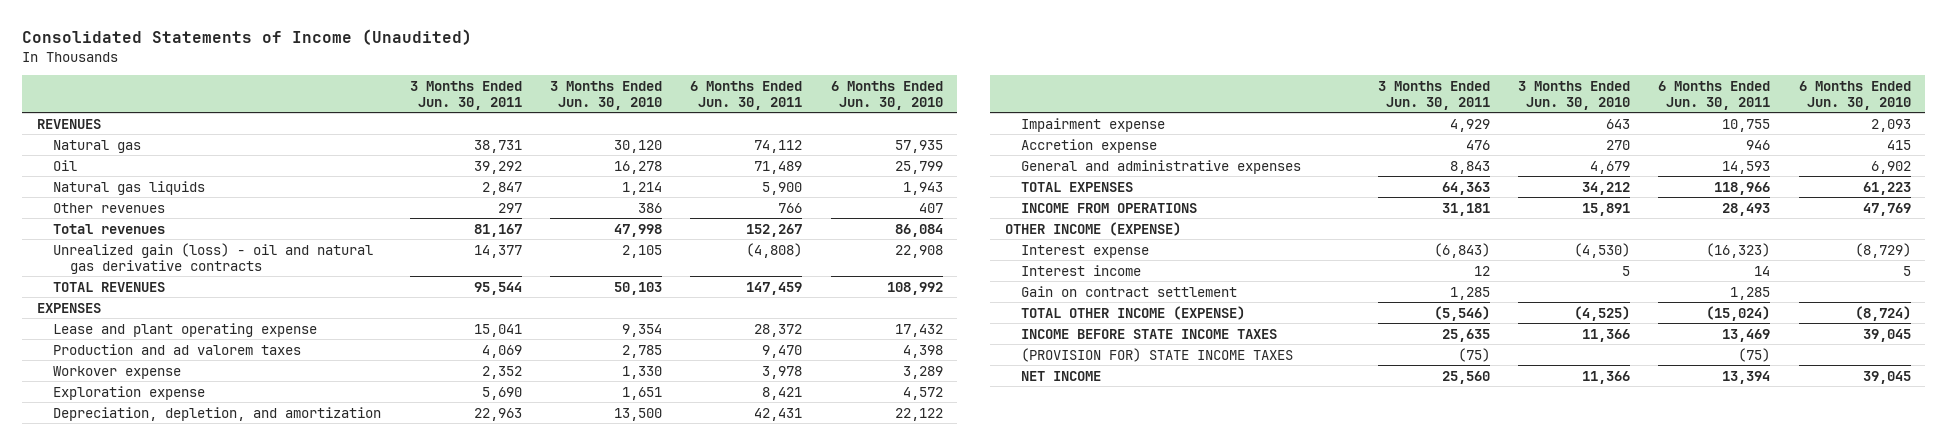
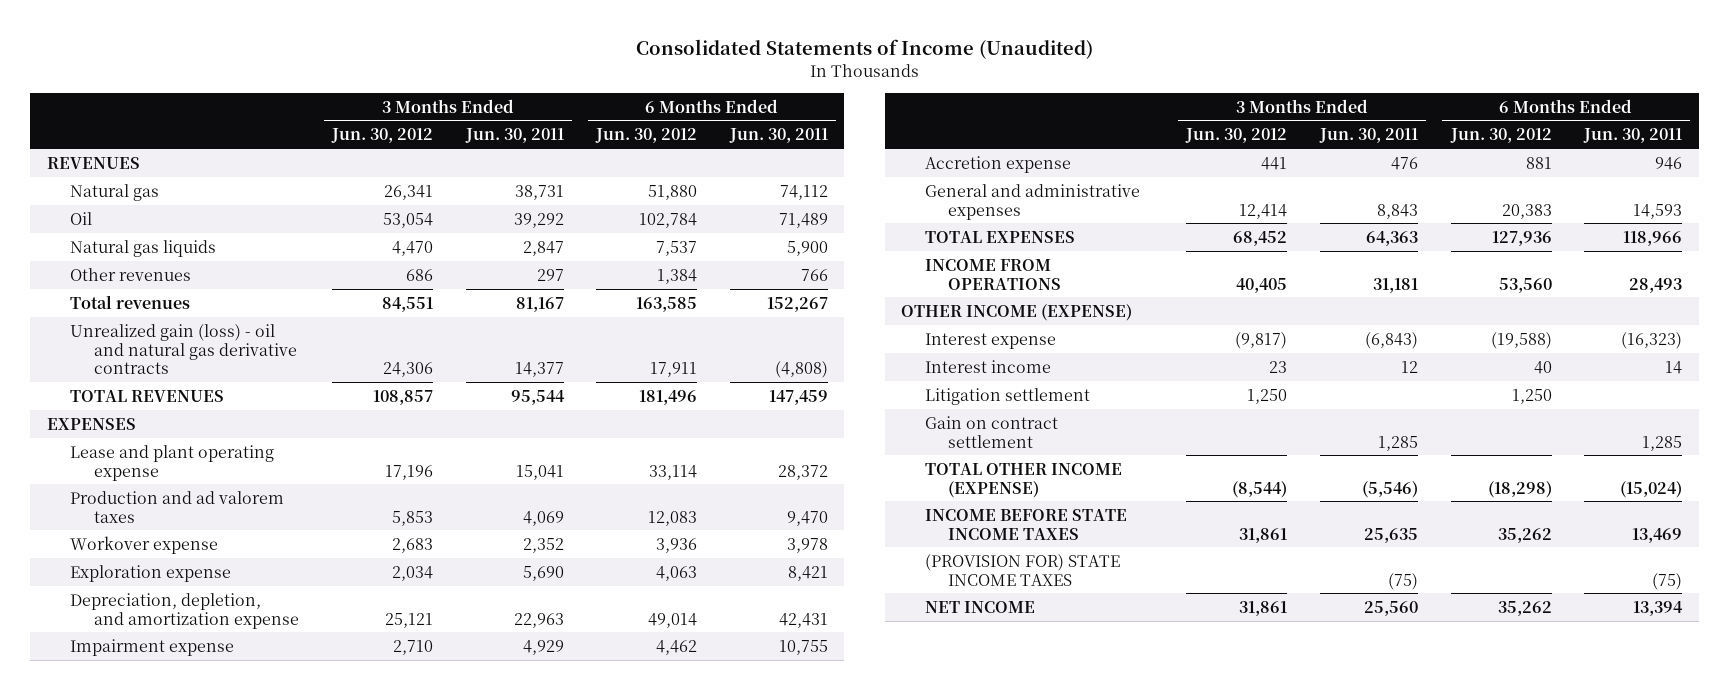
- | 3 Months Ended Jun. 30, 2011 | 3 Months Ended Jun. 30, 2010 | 6 Months Ended Jun. 30, 2011 | 6 Months Ended Jun. 30, 2010
+ | 3 Months Ended Jun. 30, 2012 | 3 Months Ended Jun. 30, 2011 | 6 Months Ended Jun. 30, 2012 | 6 Months Ended Jun. 30, 2011
- Depreciation, depletion, and amortization | 22,963 | 13,500 | 42,431 | 22,122
+ Depreciation, depletion, and amortization expense | 25,121 | 22,963 | 49,014 | 42,431
+ Litigation settlement | 1,250 | | 1,250 |

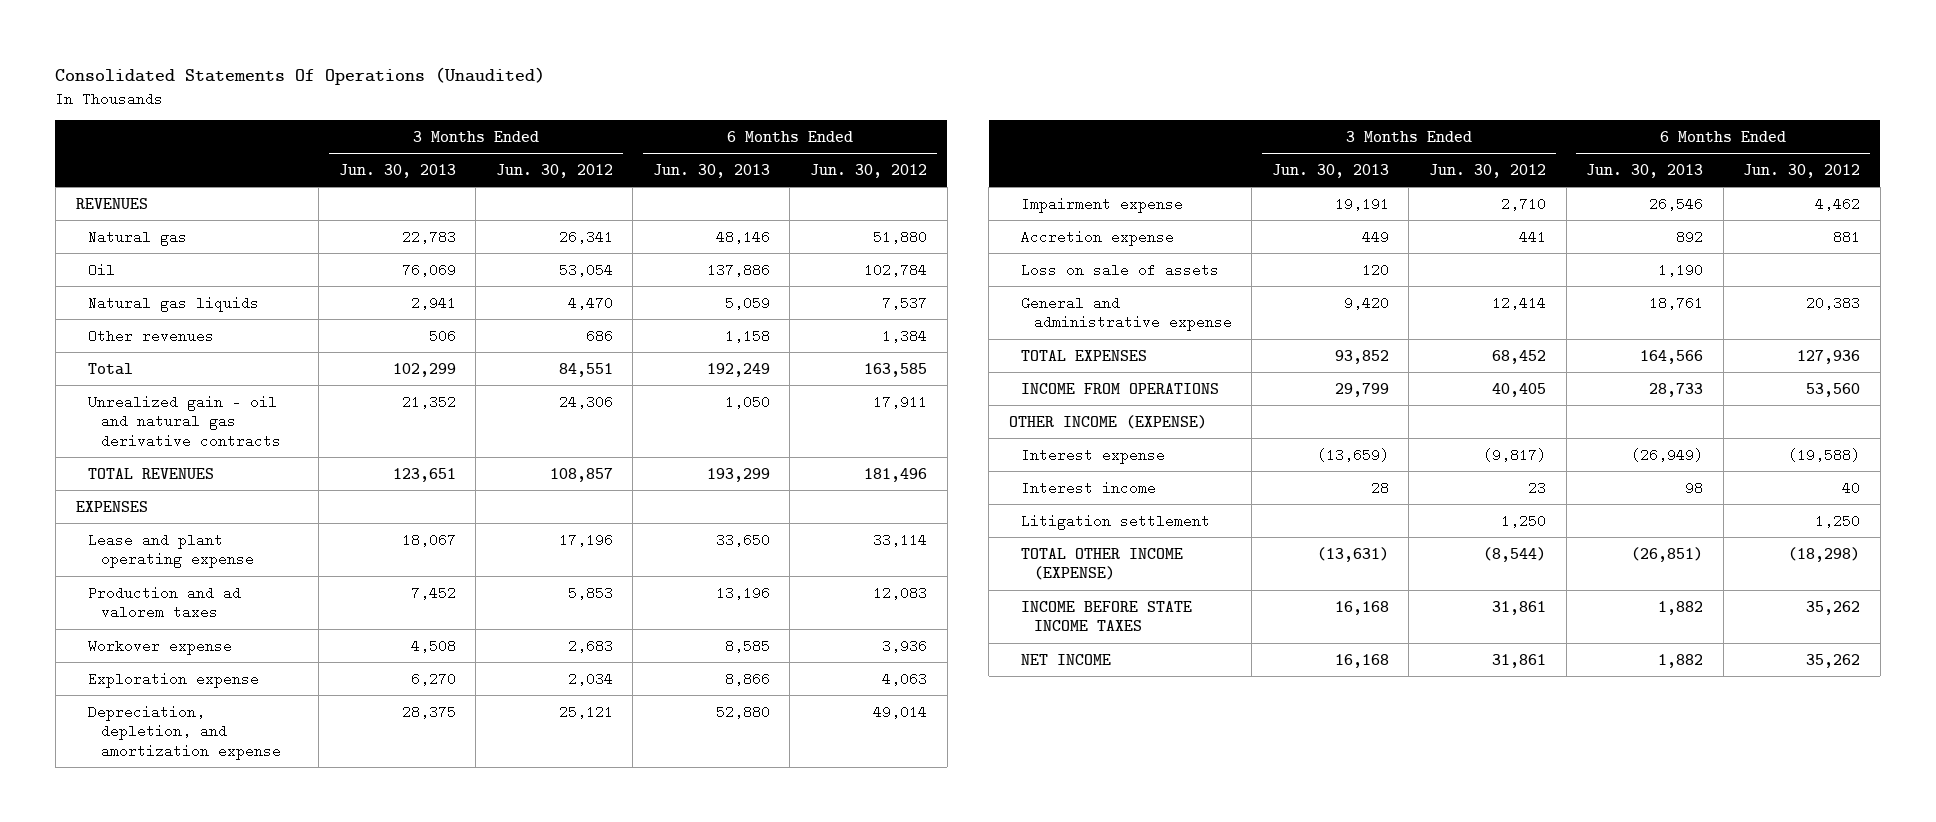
- Consolidated Statements of Income (Unaudited)
+ Consolidated Statements Of Operations (Unaudited)
- | 3 Months Ended Jun. 30, 2012 | 3 Months Ended Jun. 30, 2011 | 6 Months Ended Jun. 30, 2012 | 6 Months Ended Jun. 30, 2011
+ | 3 Months Ended Jun. 30, 2013 | 3 Months Ended Jun. 30, 2012 | 6 Months Ended Jun. 30, 2013 | 6 Months Ended Jun. 30, 2012
- Total revenues | 84,551 | 81,167 | 163,585 | 152,267
- Unrealized gain (loss) - oil and natural gas derivative contracts | 24,306 | 14,377 | 17,911 | (4,808)
+ Total | 102,299 | 84,551 | 192,249 | 163,585
+ Unrealized gain - oil and natural gas derivative contracts | 21,352 | 24,306 | 1,050 | 17,911
- General and administrative expenses | 12,414 | 8,843 | 20,383 | 14,593
+ Loss on sale of assets | 120 | | 1,190 |
+ General and administrative expense | 9,420 | 12,414 | 18,761 | 20,383
- Gain on contract settlement | | 1,285 | | 1,285
- (PROVISION FOR) STATE INCOME TAXES | | (75) | | (75)

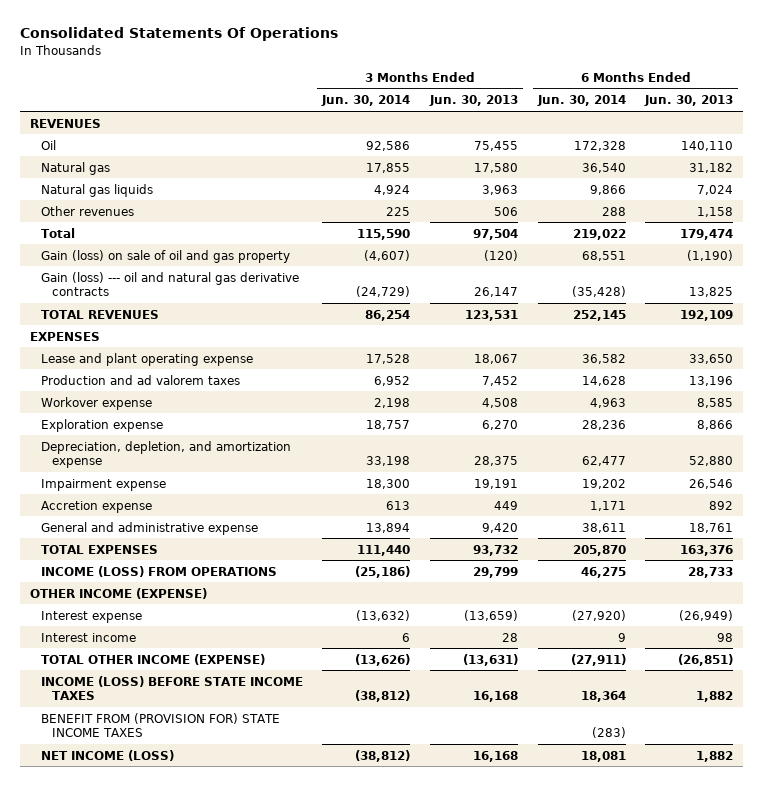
- Consolidated Statements Of Operations (Unaudited)
+ Consolidated Statements Of Operations
- | 3 Months Ended Jun. 30, 2013 | 3 Months Ended Jun. 30, 2012 | 6 Months Ended Jun. 30, 2013 | 6 Months Ended Jun. 30, 2012
+ | 3 Months Ended Jun. 30, 2014 | 3 Months Ended Jun. 30, 2013 | 6 Months Ended Jun. 30, 2014 | 6 Months Ended Jun. 30, 2013
- Natural gas | 22,783 | 26,341 | 48,146 | 51,880
- Oil | 76,069 | 53,054 | 137,886 | 102,784
- Natural gas liquids | 2,941 | 4,470 | 5,059 | 7,537
+ Oil | 92,586 | 75,455 | 172,328 | 140,110
+ Natural gas | 17,855 | 17,580 | 36,540 | 31,182
+ Natural gas liquids | 4,924 | 3,963 | 9,866 | 7,024
- Total | 102,299 | 84,551 | 192,249 | 163,585
- Unrealized gain - oil and natural gas derivative contracts | 21,352 | 24,306 | 1,050 | 17,911
- TOTAL REVENUES | 123,651 | 108,857 | 193,299 | 181,496
+ Total | 115,590 | 97,504 | 219,022 | 179,474
+ Gain (loss) on sale of oil and gas property | (4,607) | (120) | 68,551 | (1,190)
+ Gain (loss) --- oil and natural gas derivative contracts | (24,729) | 26,147 | (35,428) | 13,825
+ TOTAL REVENUES | 86,254 | 123,531 | 252,145 | 192,109
- Loss on sale of assets | 120 | | 1,190 |
- TOTAL EXPENSES | 93,852 | 68,452 | 164,566 | 127,936
- INCOME FROM OPERATIONS | 29,799 | 40,405 | 28,733 | 53,560
+ TOTAL EXPENSES | 111,440 | 93,732 | 205,870 | 163,376
+ INCOME (LOSS) FROM OPERATIONS | (25,186) | 29,799 | 46,275 | 28,733
- Litigation settlement | | 1,250 | | 1,250
- INCOME BEFORE STATE INCOME TAXES | 16,168 | 31,861 | 1,882 | 35,262
- NET INCOME | 16,168 | 31,861 | 1,882 | 35,262
+ INCOME (LOSS) BEFORE STATE INCOME TAXES | (38,812) | 16,168 | 18,364 | 1,882
+ BENEFIT FROM (PROVISION FOR) STATE INCOME TAXES | | | (283) |
+ NET INCOME (LOSS) | (38,812) | 16,168 | 18,081 | 1,882

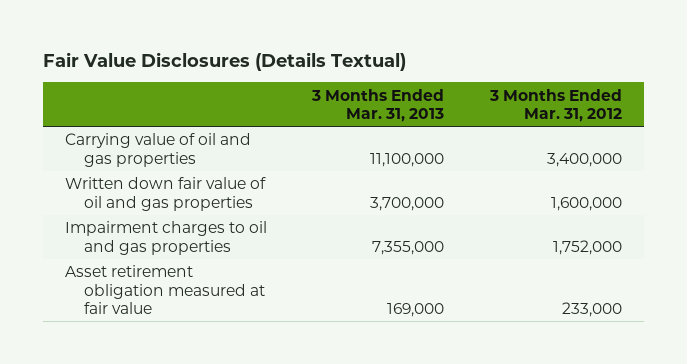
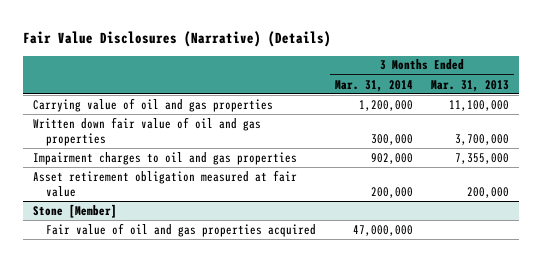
- Fair Value Disclosures (Details Textual)
+ Fair Value Disclosures (Narrative) (Details)
- | 3 Months Ended Mar. 31, 2013 | 3 Months Ended Mar. 31, 2012
+ | 3 Months Ended Mar. 31, 2014 | 3 Months Ended Mar. 31, 2013
- Asset retirement obligation measured at fair value | 169,000 | 233,000
+ Asset retirement obligation measured at fair value | 200,000 | 200,000
+ Stone [Member]
+ Fair value of oil and gas properties acquired | 47,000,000 |

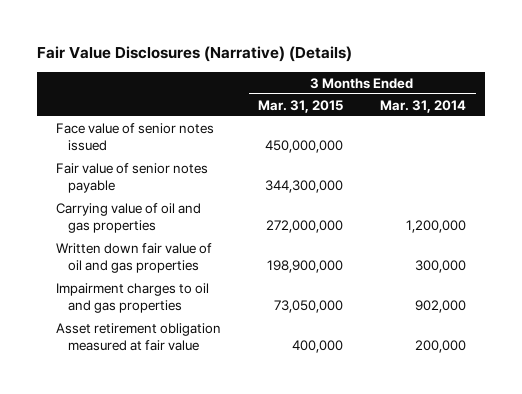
- | 3 Months Ended Mar. 31, 2014 | 3 Months Ended Mar. 31, 2013
+ | 3 Months Ended Mar. 31, 2015 | 3 Months Ended Mar. 31, 2014
+ Face value of senior notes issued | 450,000,000 |
+ Fair value of senior notes payable | 344,300,000 |
- Stone [Member]
- Fair value of oil and gas properties acquired | 47,000,000 |

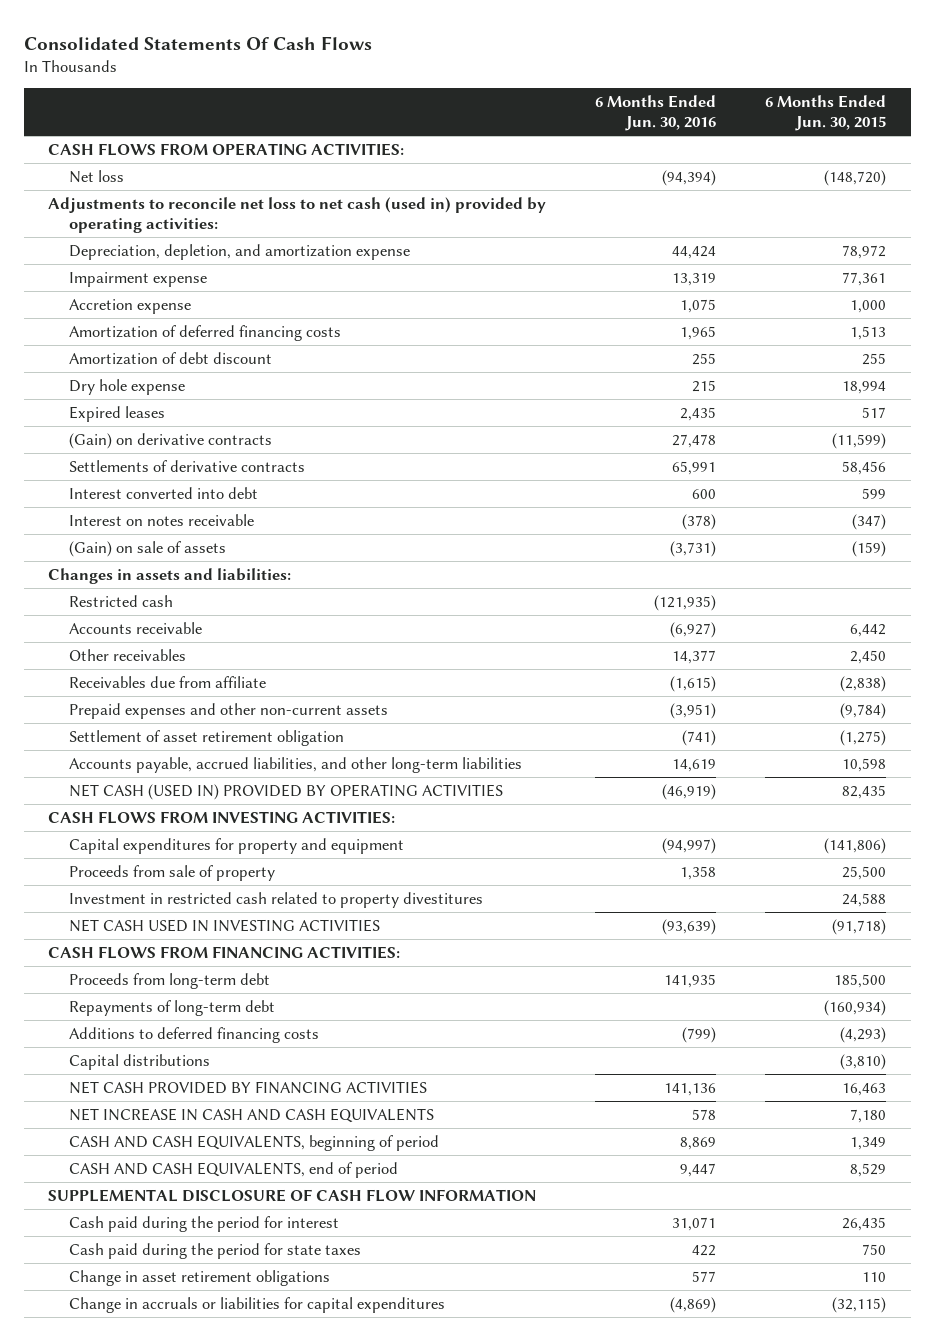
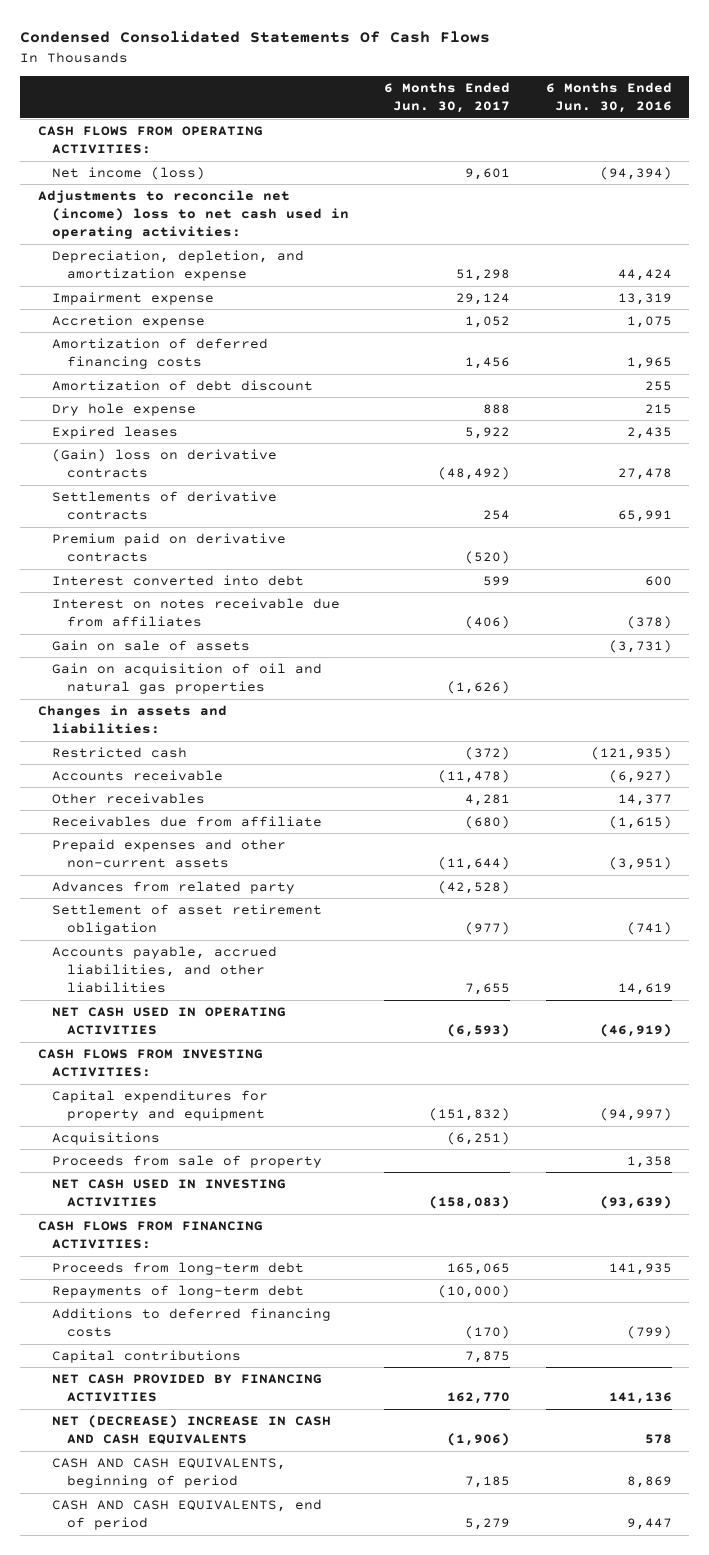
- Consolidated Statements Of Cash Flows
+ Condensed Consolidated Statements Of Cash Flows
- | 6 Months Ended Jun. 30, 2016 | 6 Months Ended Jun. 30, 2015
+ | 6 Months Ended Jun. 30, 2017 | 6 Months Ended Jun. 30, 2016
- Net loss | (94,394) | (148,720)
- Adjustments to reconcile net loss to net cash (used in) provided by operating activities:
+ Net income (loss) | 9,601 | (94,394)
+ Adjustments to reconcile net (income) loss to net cash used in operating activities:
- (Gain) on derivative contracts | 27,478 | (11,599)
+ (Gain) loss on derivative contracts | (48,492) | 27,478
+ Premium paid on derivative contracts | (520) |
- Interest on notes receivable | (378) | (347)
- (Gain) on sale of assets | (3,731) | (159)
+ Interest on notes receivable due from affiliates | (406) | (378)
+ Gain on sale of assets | | (3,731)
+ Gain on acquisition of oil and natural gas properties | (1,626) |
+ Advances from related party | (42,528) |
- Accounts payable, accrued liabilities, and other long-term liabilities | 14,619 | 10,598
- NET CASH (USED IN) PROVIDED BY OPERATING ACTIVITIES | (46,919) | 82,435
+ Accounts payable, accrued liabilities, and other liabilities | 7,655 | 14,619
+ NET CASH USED IN OPERATING ACTIVITIES | (6,593) | (46,919)
+ Acquisitions | (6,251) |
- Investment in restricted cash related to property divestitures | | 24,588
- Capital distributions | | (3,810)
+ Capital contributions | 7,875 |
- NET INCREASE IN CASH AND CASH EQUIVALENTS | 578 | 7,180
+ NET (DECREASE) INCREASE IN CASH AND CASH EQUIVALENTS | (1,906) | 578
- SUPPLEMENTAL DISCLOSURE OF CASH FLOW INFORMATION
- Cash paid during the period for interest | 31,071 | 26,435
- Cash paid during the period for state taxes | 422 | 750
- Change in asset retirement obligations | 577 | 110
- Change in accruals or liabilities for capital expenditures | (4,869) | (32,115)

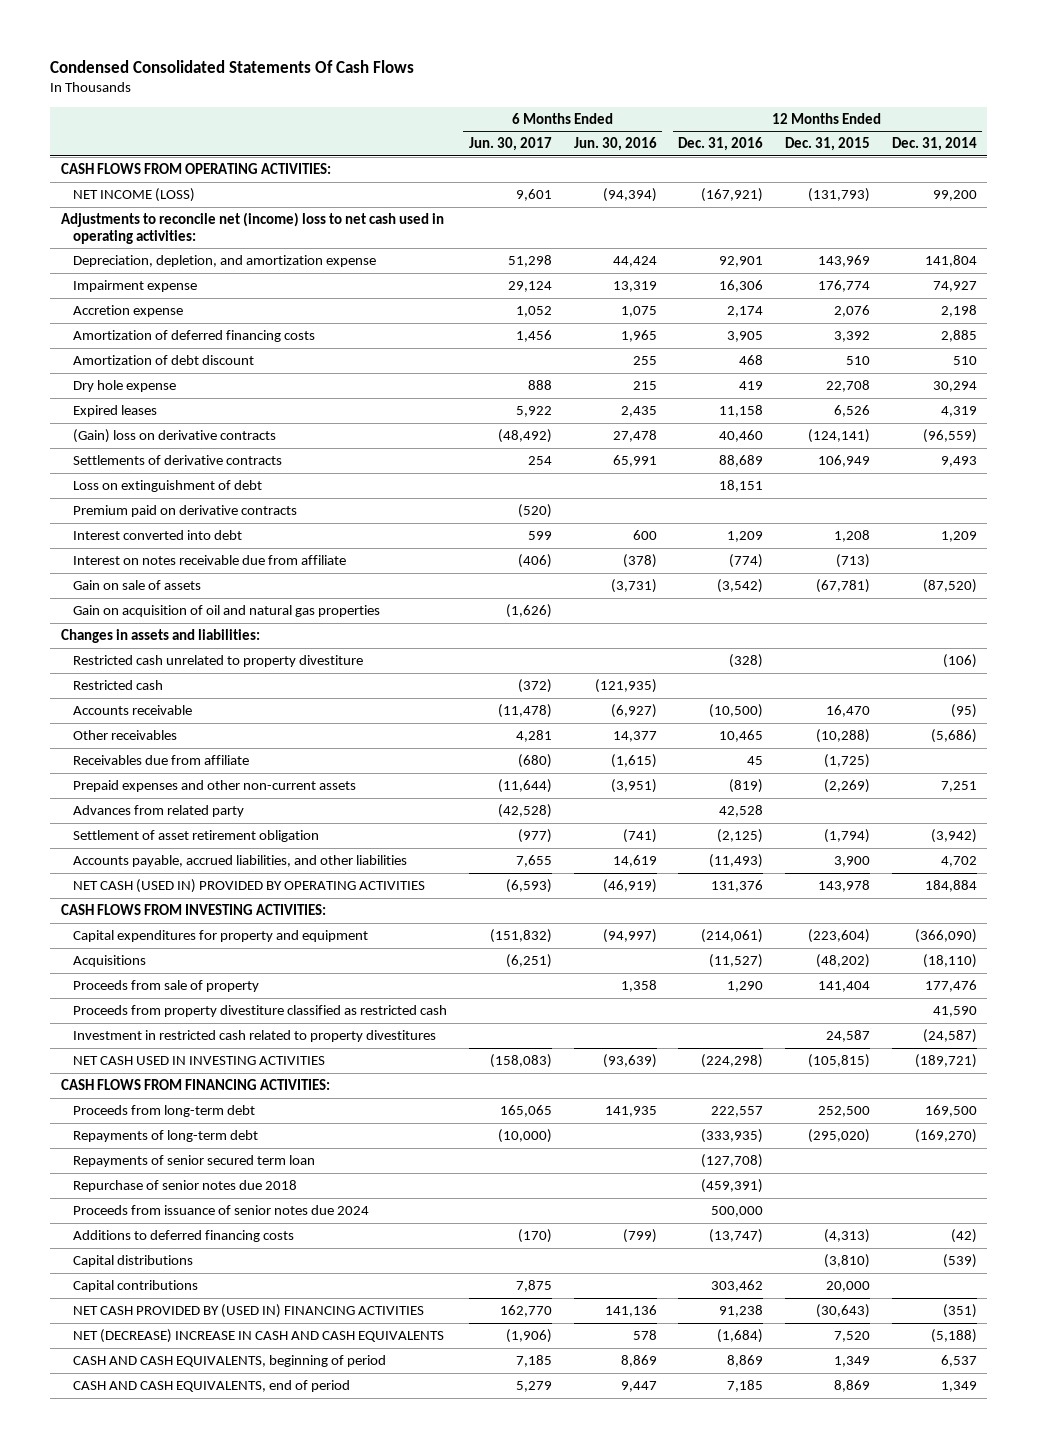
- | 6 Months Ended Jun. 30, 2017 | 6 Months Ended Jun. 30, 2016
+ | 6 Months Ended Jun. 30, 2017 | 6 Months Ended Jun. 30, 2016 | 12 Months Ended Dec. 31, 2016 | 12 Months Ended Dec. 31, 2015 | 12 Months Ended Dec. 31, 2014
- Net income (loss) | 9,601 | (94,394)
+ NET INCOME (LOSS) | 9,601 | (94,394) | (167,921) | (131,793) | 99,200
+ Loss on extinguishment of debt | | | 18,151 | |
- Interest on notes receivable due from affiliates | (406) | (378)
+ Interest on notes receivable due from affiliate | (406) | (378) | (774) | (713) |
+ Restricted cash unrelated to property divestiture | | | (328) | | (106)
- NET CASH USED IN OPERATING ACTIVITIES | (6,593) | (46,919)
+ NET CASH (USED IN) PROVIDED BY OPERATING ACTIVITIES | (6,593) | (46,919) | 131,376 | 143,978 | 184,884
+ Proceeds from property divestiture classified as restricted cash | | | | | 41,590
+ Investment in restricted cash related to property divestitures | | | | 24,587 | (24,587)
+ Repayments of senior secured term loan | | | (127,708) | |
+ Repurchase of senior notes due 2018 | | | (459,391) | |
+ Proceeds from issuance of senior notes due 2024 | | | 500,000 | |
+ Capital distributions | | | | (3,810) | (539)
- NET CASH PROVIDED BY FINANCING ACTIVITIES | 162,770 | 141,136
+ NET CASH PROVIDED BY (USED IN) FINANCING ACTIVITIES | 162,770 | 141,136 | 91,238 | (30,643) | (351)

